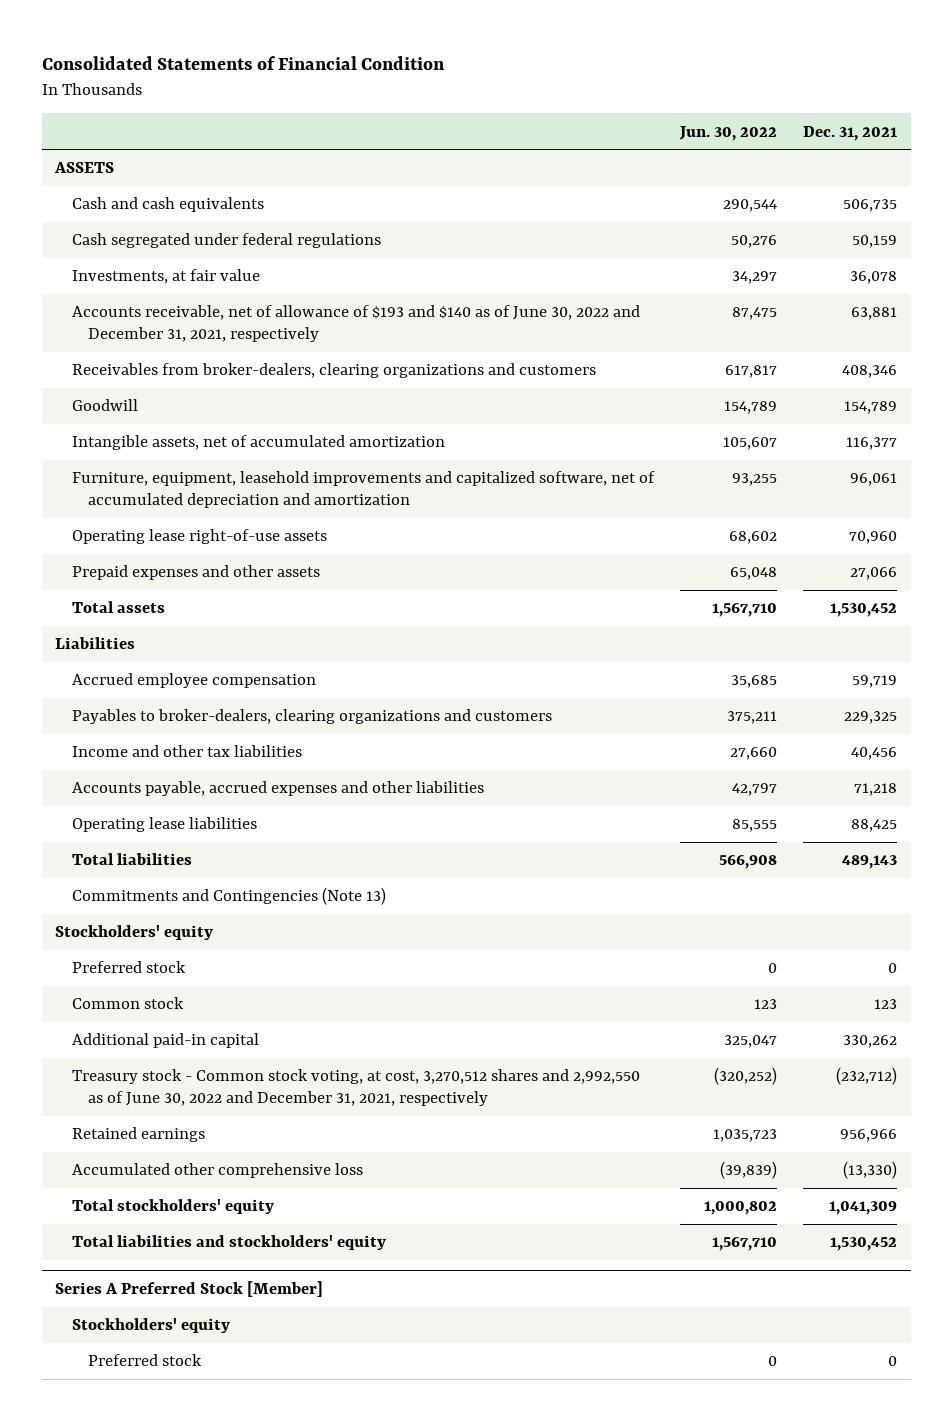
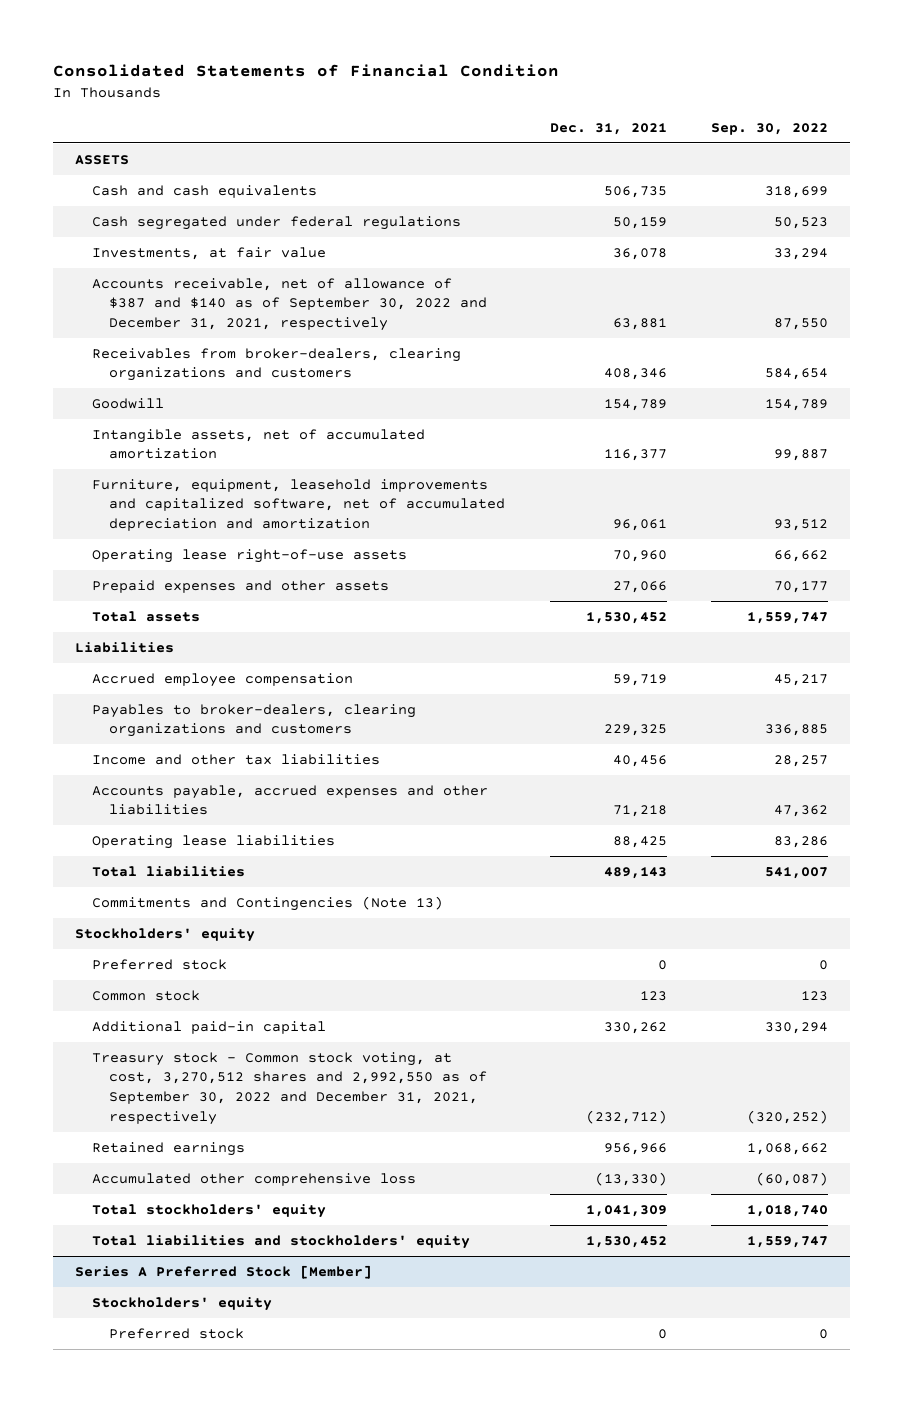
- | Jun. 30, 2022 | Dec. 31, 2021
+ | Dec. 31, 2021 | Sep. 30, 2022
- Accounts receivable, net of allowance of $193 and $140 as of June 30, 2022 and December 31, 2021, respectively | 87,475 | 63,881
+ Accounts receivable, net of allowance of $387 and $140 as of September 30, 2022 and December 31, 2021, respectively | 63,881 | 87,550
- Treasury stock - Common stock voting, at cost, 3,270,512 shares and 2,992,550 as of June 30, 2022 and December 31, 2021, respectively | (320,252) | (232,712)
+ Treasury stock - Common stock voting, at cost, 3,270,512 shares and 2,992,550 as of September 30, 2022 and December 31, 2021, respectively | (232,712) | (320,252)

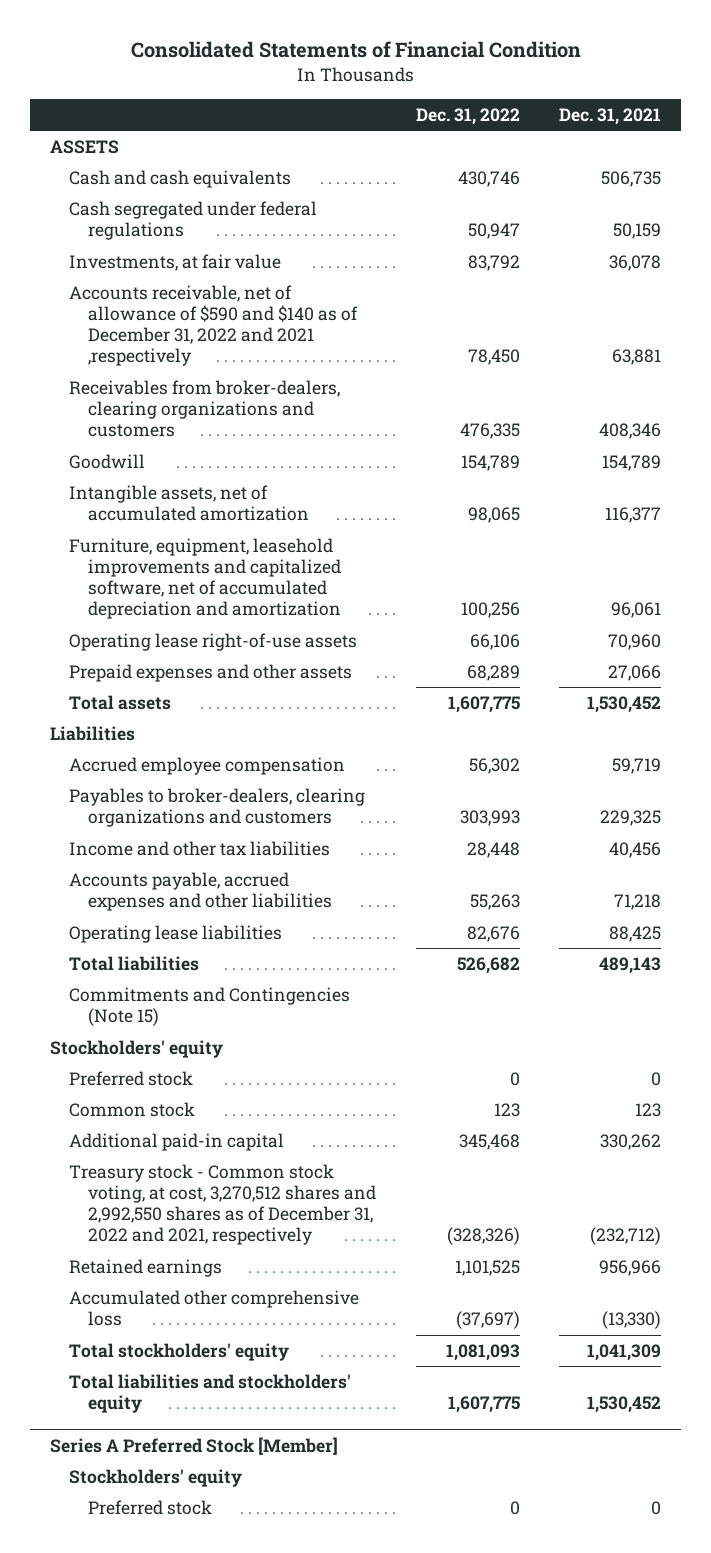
- | Dec. 31, 2021 | Sep. 30, 2022
+ | Dec. 31, 2022 | Dec. 31, 2021
- Accounts receivable, net of allowance of $387 and $140 as of September 30, 2022 and December 31, 2021, respectively | 63,881 | 87,550
+ Accounts receivable, net of allowance of $590 and $140 as of December 31, 2022 and 2021 ,respectively | 78,450 | 63,881
- Commitments and Contingencies (Note 13)
+ Commitments and Contingencies (Note 15)
- Treasury stock - Common stock voting, at cost, 3,270,512 shares and 2,992,550 as of September 30, 2022 and December 31, 2021, respectively | (232,712) | (320,252)
+ Treasury stock - Common stock voting, at cost, 3,270,512 shares and 2,992,550 shares as of December 31, 2022 and 2021, respectively | (328,326) | (232,712)

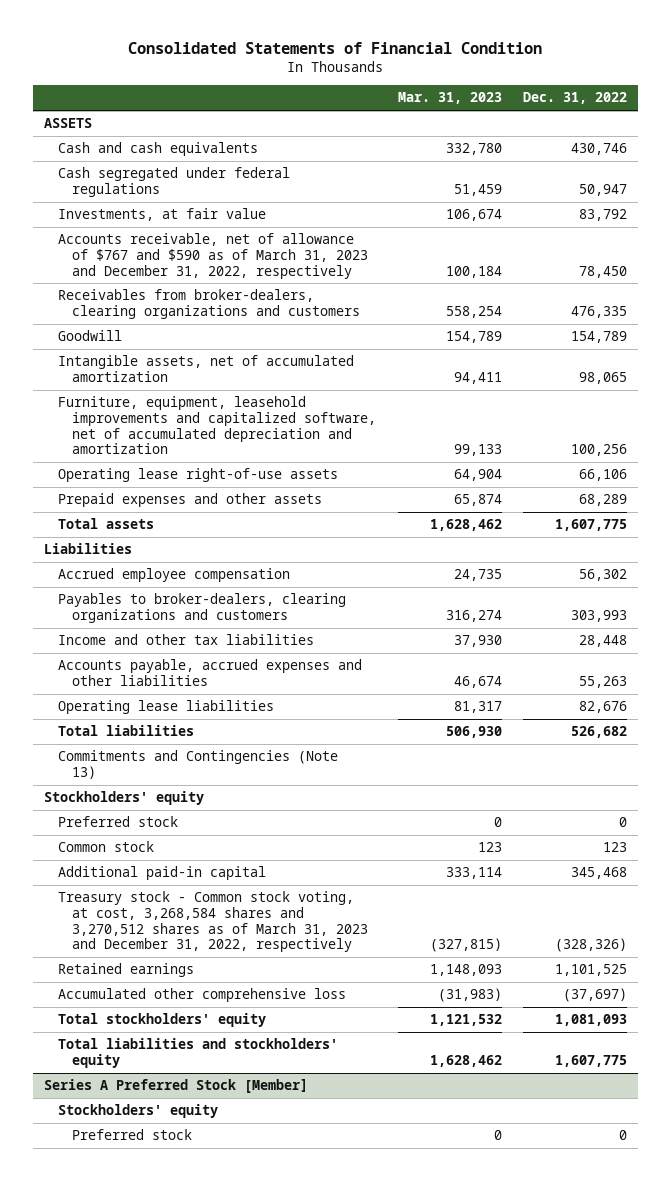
- | Dec. 31, 2022 | Dec. 31, 2021
+ | Mar. 31, 2023 | Dec. 31, 2022
- Accounts receivable, net of allowance of $590 and $140 as of December 31, 2022 and 2021 ,respectively | 78,450 | 63,881
+ Accounts receivable, net of allowance of $767 and $590 as of March 31, 2023 and December 31, 2022, respectively | 100,184 | 78,450
- Commitments and Contingencies (Note 15)
+ Commitments and Contingencies (Note 13)
- Treasury stock - Common stock voting, at cost, 3,270,512 shares and 2,992,550 shares as of December 31, 2022 and 2021, respectively | (328,326) | (232,712)
+ Treasury stock - Common stock voting, at cost, 3,268,584 shares and 3,270,512 shares as of March 31, 2023 and December 31, 2022, respectively | (327,815) | (328,326)

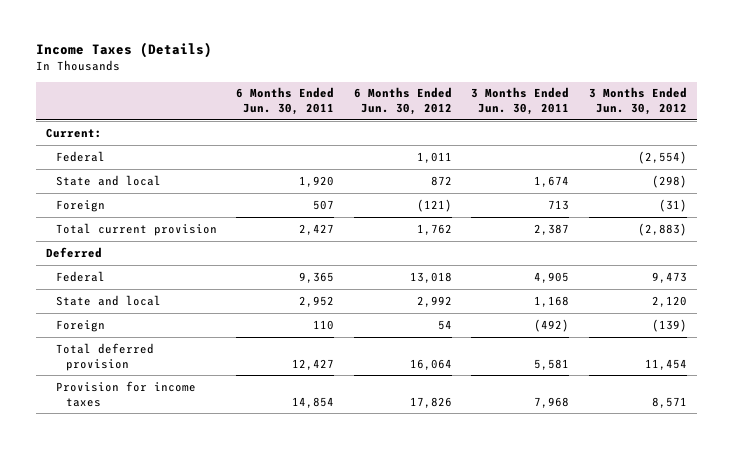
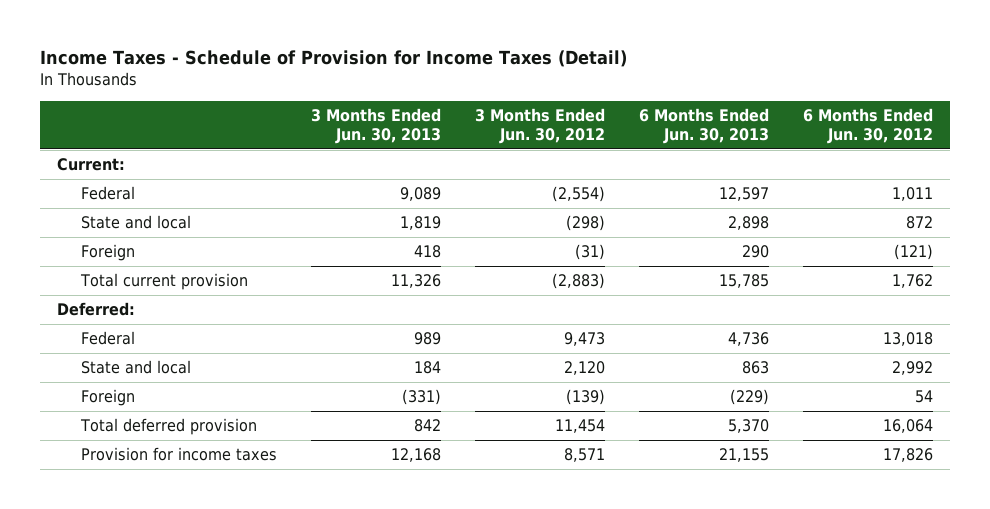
- Income Taxes (Details)
+ Income Taxes - Schedule of Provision for Income Taxes (Detail)
- | 6 Months Ended Jun. 30, 2011 | 6 Months Ended Jun. 30, 2012 | 3 Months Ended Jun. 30, 2011 | 3 Months Ended Jun. 30, 2012
+ | 3 Months Ended Jun. 30, 2013 | 3 Months Ended Jun. 30, 2012 | 6 Months Ended Jun. 30, 2013 | 6 Months Ended Jun. 30, 2012
- Deferred
+ Deferred:

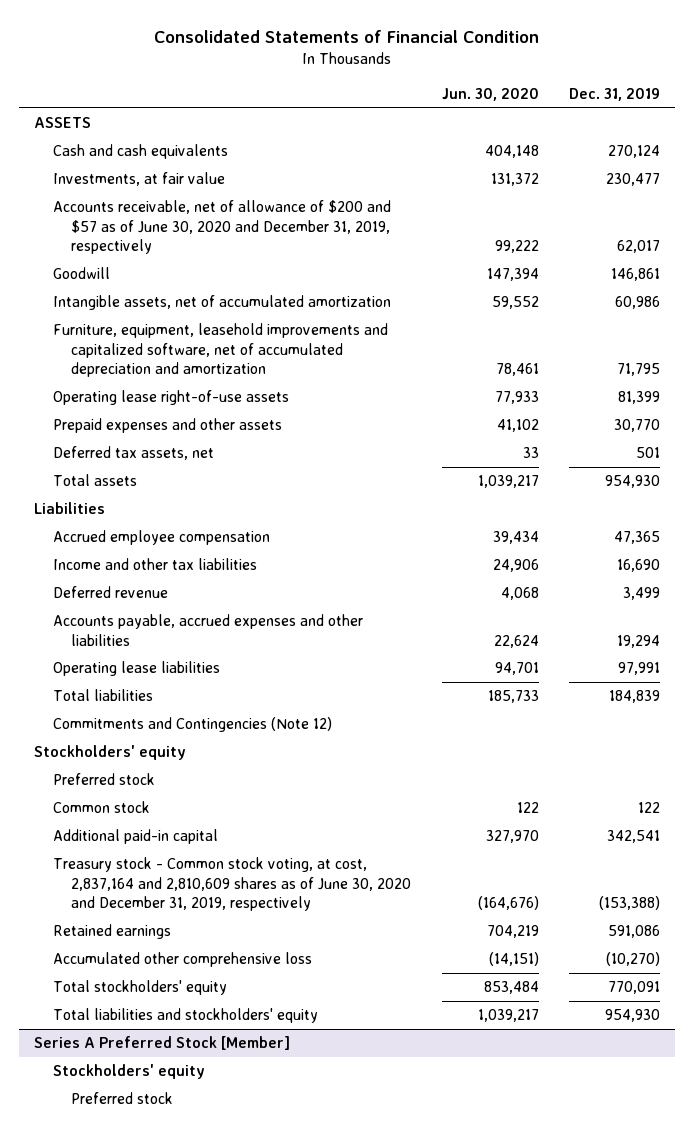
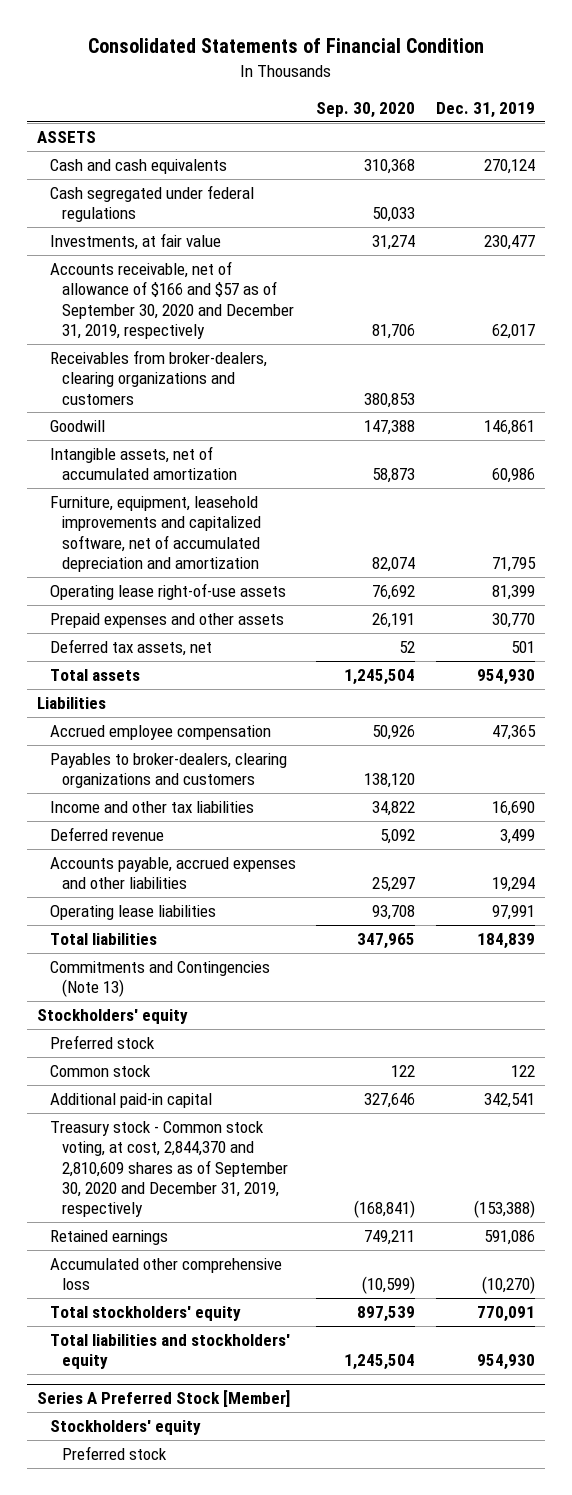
- | Jun. 30, 2020 | Dec. 31, 2019
+ | Sep. 30, 2020 | Dec. 31, 2019
+ Cash segregated under federal regulations | 50,033 |
- Accounts receivable, net of allowance of $200 and $57 as of June 30, 2020 and December 31, 2019, respectively | 99,222 | 62,017
+ Accounts receivable, net of allowance of $166 and $57 as of September 30, 2020 and December 31, 2019, respectively | 81,706 | 62,017
+ Receivables from broker-dealers, clearing organizations and customers | 380,853 |
+ Payables to broker-dealers, clearing organizations and customers | 138,120 |
- Commitments and Contingencies (Note 12)
+ Commitments and Contingencies (Note 13)
- Treasury stock - Common stock voting, at cost, 2,837,164 and 2,810,609 shares as of June 30, 2020 and December 31, 2019, respectively | (164,676) | (153,388)
+ Treasury stock - Common stock voting, at cost, 2,844,370 and 2,810,609 shares as of September 30, 2020 and December 31, 2019, respectively | (168,841) | (153,388)

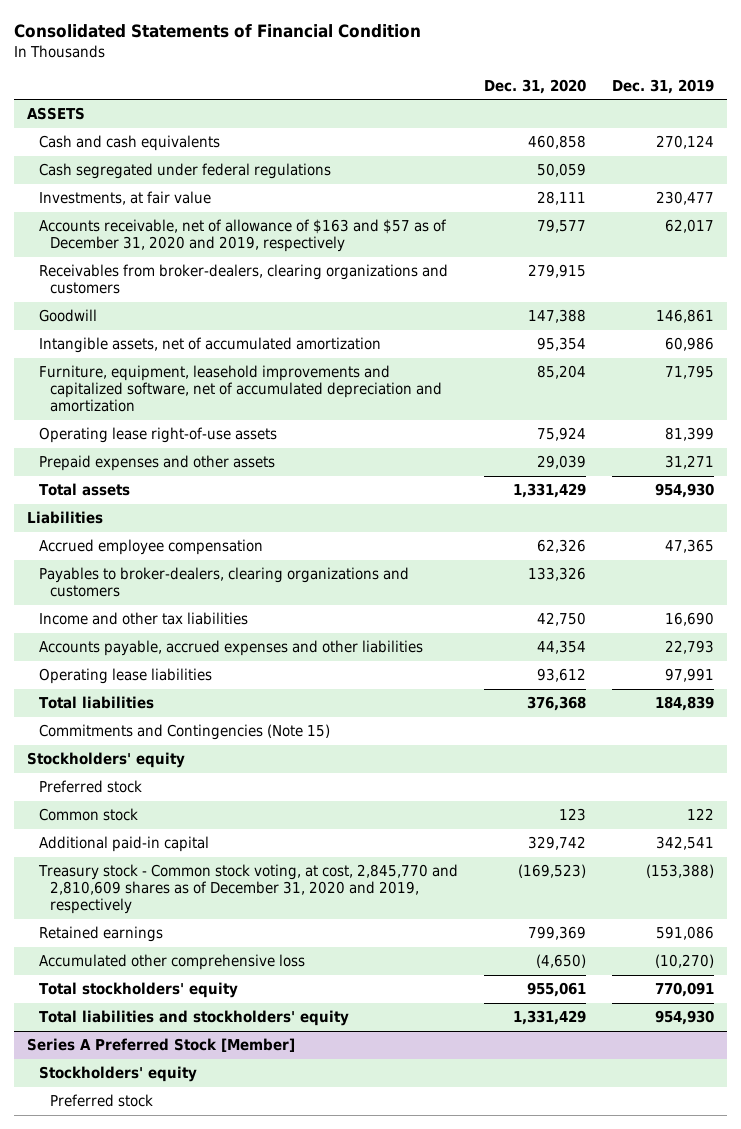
- | Sep. 30, 2020 | Dec. 31, 2019
+ | Dec. 31, 2020 | Dec. 31, 2019
- Accounts receivable, net of allowance of $166 and $57 as of September 30, 2020 and December 31, 2019, respectively | 81,706 | 62,017
+ Accounts receivable, net of allowance of $163 and $57 as of December 31, 2020 and 2019, respectively | 79,577 | 62,017
- Prepaid expenses and other assets | 26,191 | 30,770
- Deferred tax assets, net | 52 | 501
+ Prepaid expenses and other assets | 29,039 | 31,271
- Deferred revenue | 5,092 | 3,499
- Accounts payable, accrued expenses and other liabilities | 25,297 | 19,294
+ Accounts payable, accrued expenses and other liabilities | 44,354 | 22,793
- Commitments and Contingencies (Note 13)
+ Commitments and Contingencies (Note 15)
- Treasury stock - Common stock voting, at cost, 2,844,370 and 2,810,609 shares as of September 30, 2020 and December 31, 2019, respectively | (168,841) | (153,388)
+ Treasury stock - Common stock voting, at cost, 2,845,770 and 2,810,609 shares as of December 31, 2020 and 2019, respectively | (169,523) | (153,388)

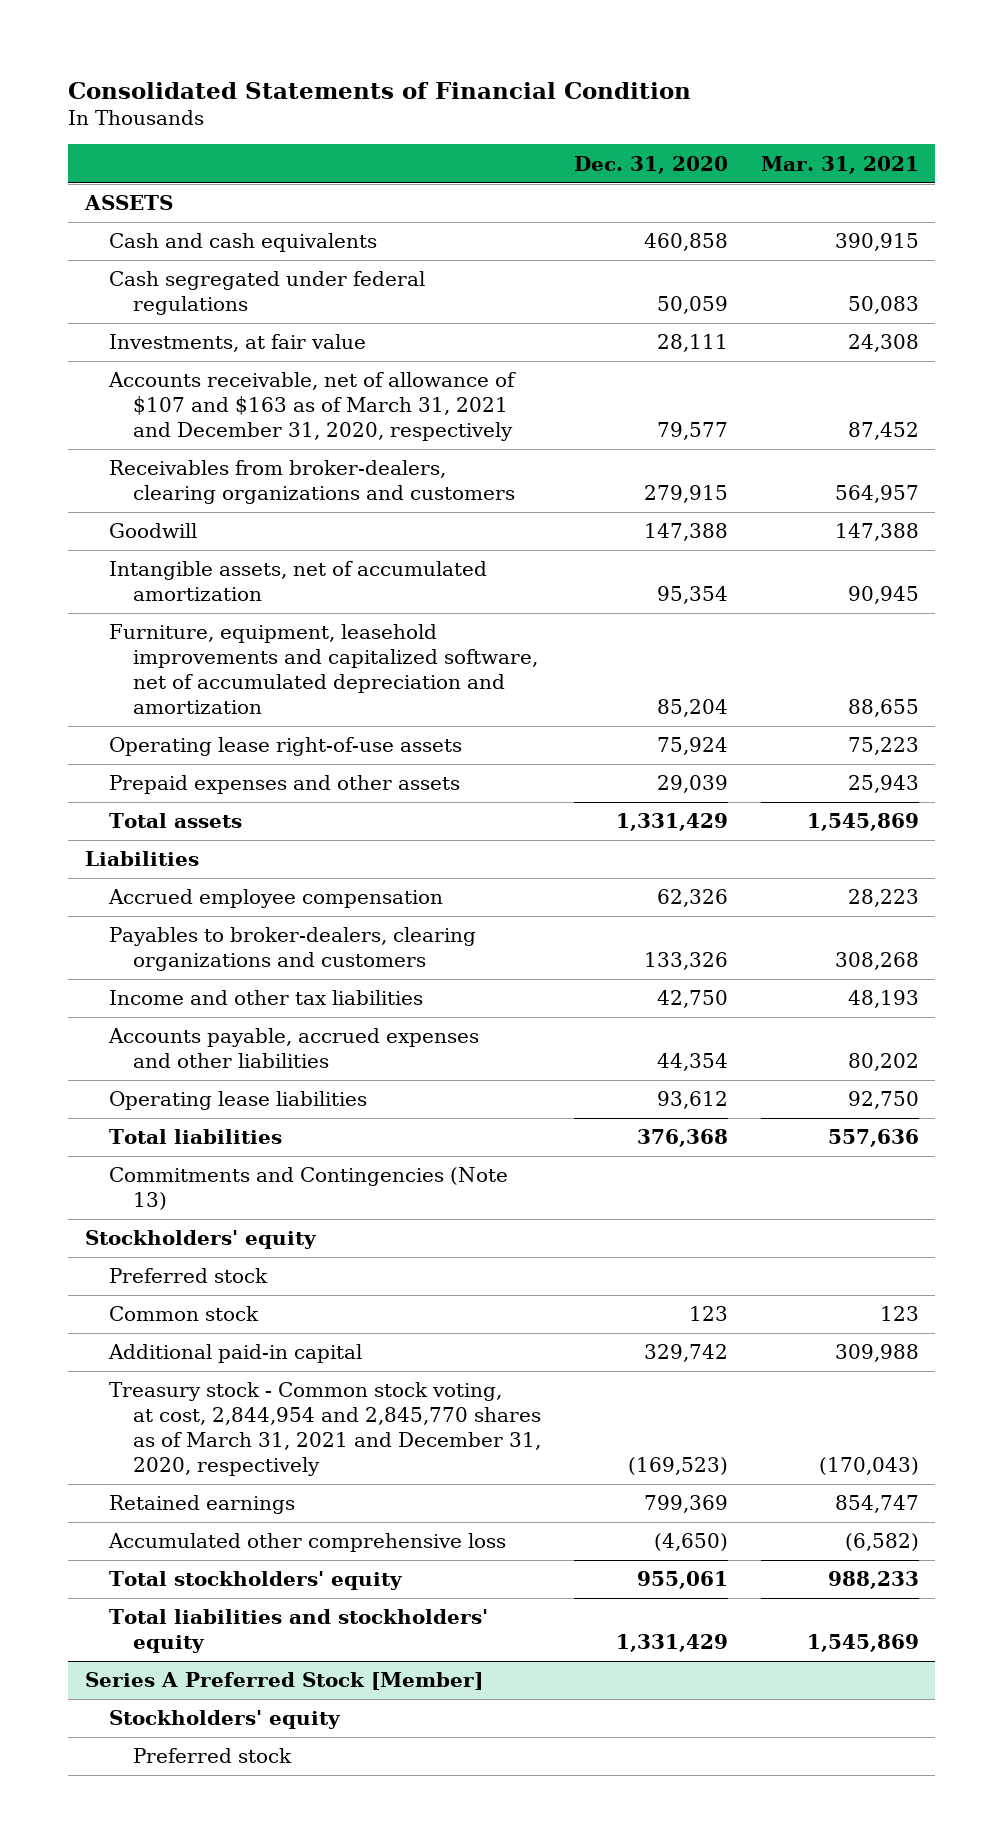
- | Dec. 31, 2020 | Dec. 31, 2019
+ | Dec. 31, 2020 | Mar. 31, 2021
- Accounts receivable, net of allowance of $163 and $57 as of December 31, 2020 and 2019, respectively | 79,577 | 62,017
+ Accounts receivable, net of allowance of $107 and $163 as of March 31, 2021 and December 31, 2020, respectively | 79,577 | 87,452
- Commitments and Contingencies (Note 15)
+ Commitments and Contingencies (Note 13)
- Treasury stock - Common stock voting, at cost, 2,845,770 and 2,810,609 shares as of December 31, 2020 and 2019, respectively | (169,523) | (153,388)
+ Treasury stock - Common stock voting, at cost, 2,844,954 and 2,845,770 shares as of March 31, 2021 and December 31, 2020, respectively | (169,523) | (170,043)

